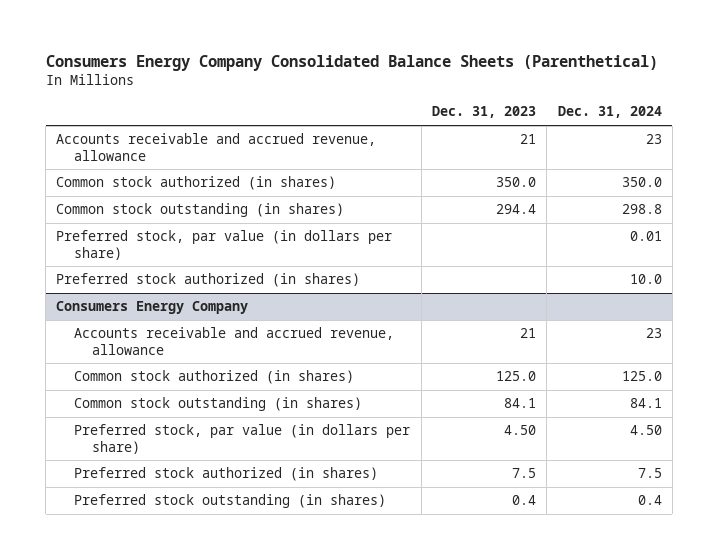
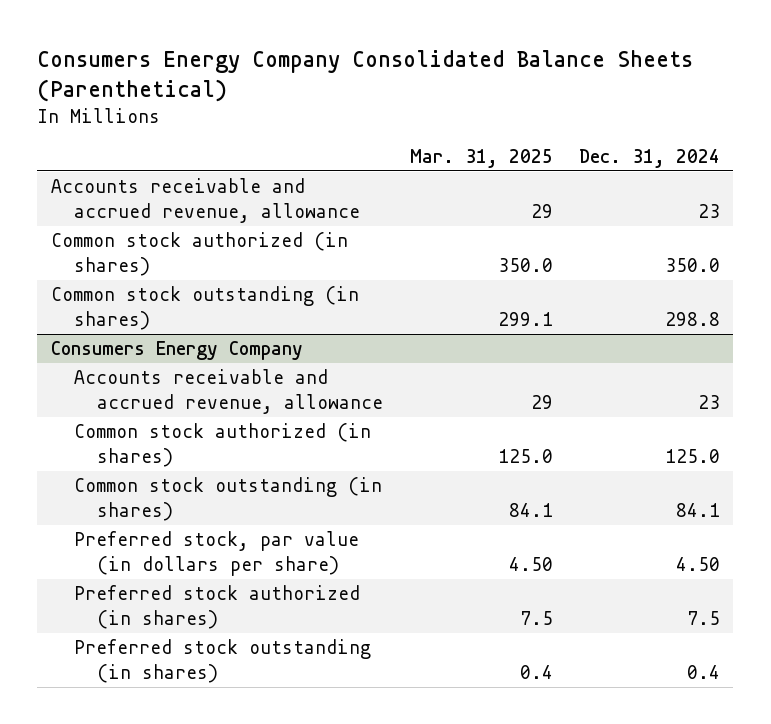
- | Dec. 31, 2023 | Dec. 31, 2024
+ | Mar. 31, 2025 | Dec. 31, 2024
- Preferred stock, par value (in dollars per share) | | 0.01
- Preferred stock authorized (in shares) | | 10.0

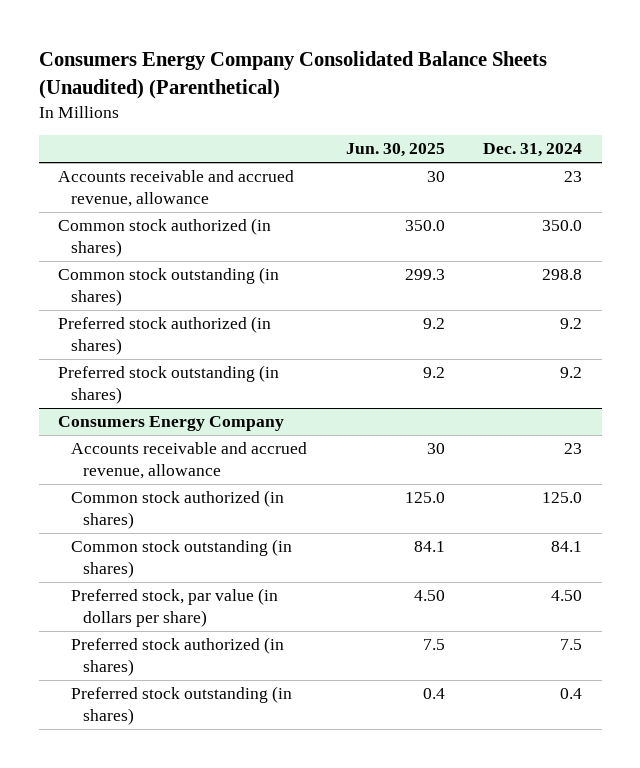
- Consumers Energy Company Consolidated Balance Sheets (Parenthetical)
+ Consumers Energy Company Consolidated Balance Sheets (Unaudited) (Parenthetical)
- | Mar. 31, 2025 | Dec. 31, 2024
+ | Jun. 30, 2025 | Dec. 31, 2024
+ Preferred stock authorized (in shares) | 9.2 | 9.2
+ Preferred stock outstanding (in shares) | 9.2 | 9.2

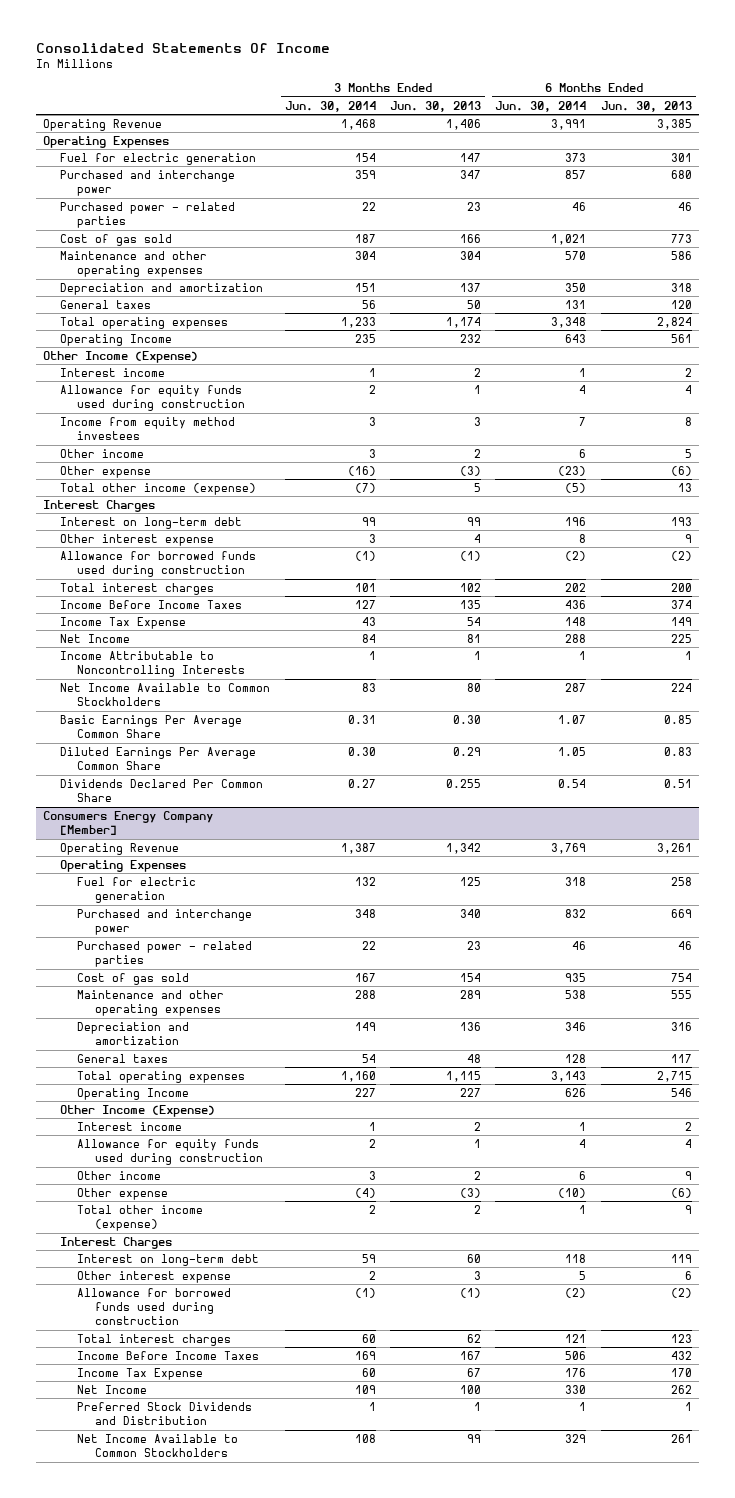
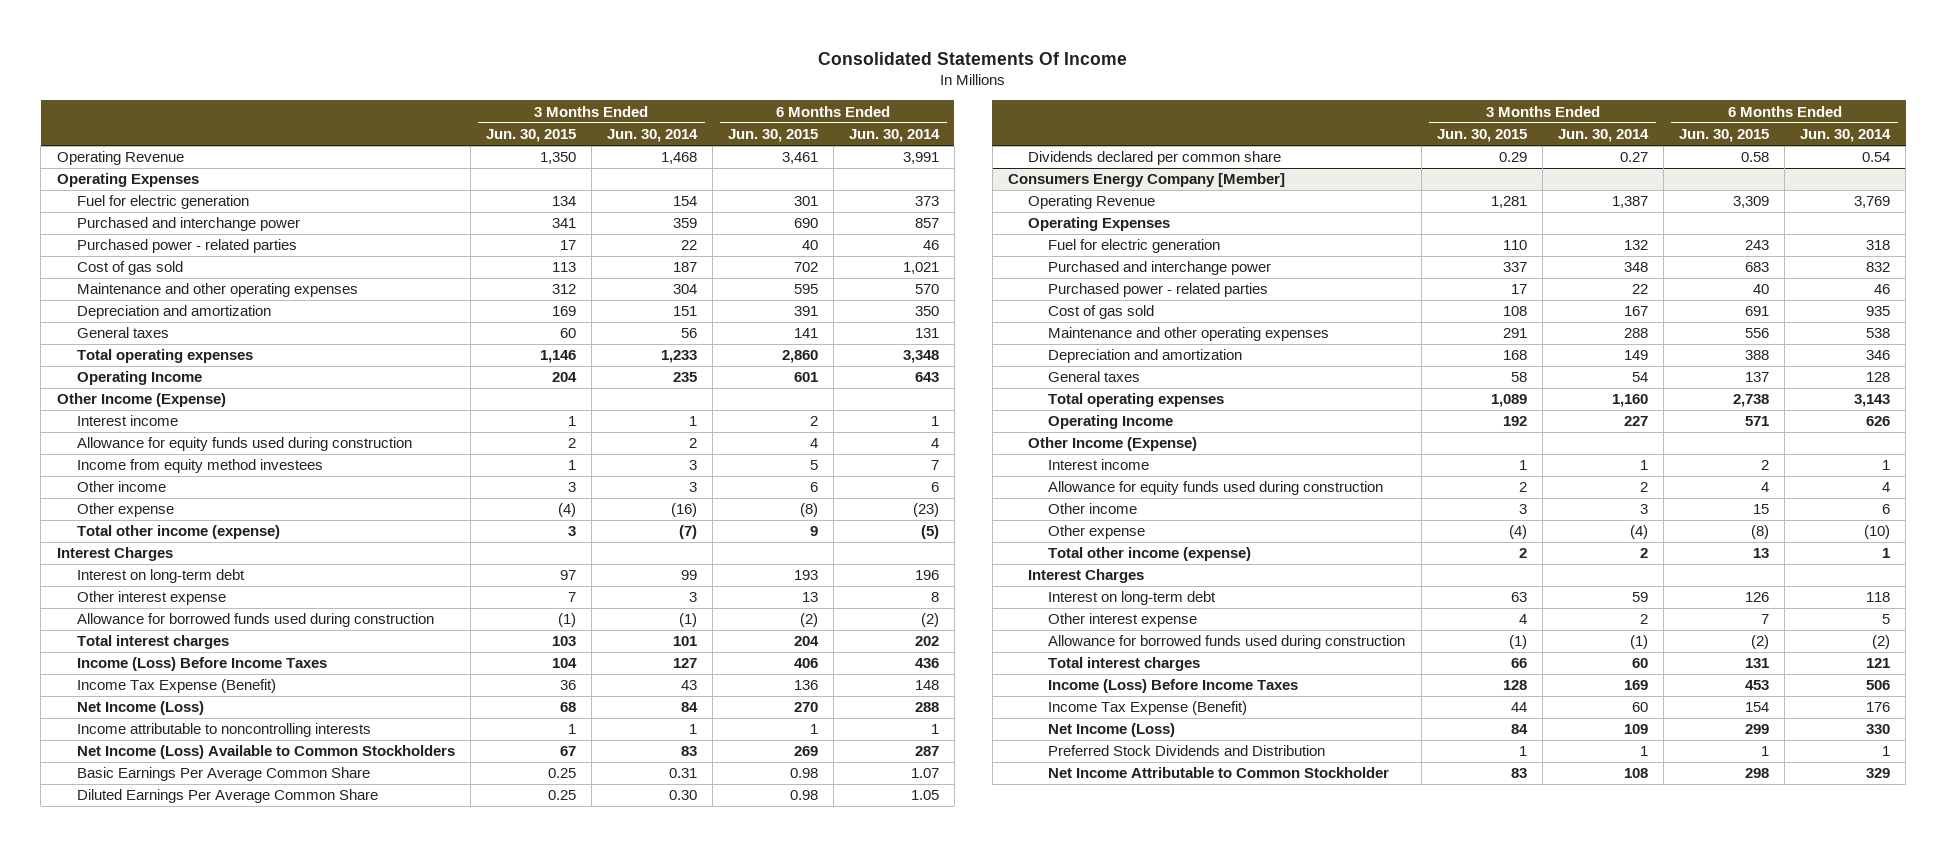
- | 3 Months Ended Jun. 30, 2014 | 3 Months Ended Jun. 30, 2013 | 6 Months Ended Jun. 30, 2014 | 6 Months Ended Jun. 30, 2013
+ | 3 Months Ended Jun. 30, 2015 | 3 Months Ended Jun. 30, 2014 | 6 Months Ended Jun. 30, 2015 | 6 Months Ended Jun. 30, 2014
- Income Before Income Taxes | 127 | 135 | 436 | 374
- Income Tax Expense | 43 | 54 | 148 | 149
- Net Income | 84 | 81 | 288 | 225
- Income Attributable to Noncontrolling Interests | 1 | 1 | 1 | 1
- Net Income Available to Common Stockholders | 83 | 80 | 287 | 224
+ Income (Loss) Before Income Taxes | 104 | 127 | 406 | 436
+ Income Tax Expense (Benefit) | 36 | 43 | 136 | 148
+ Net Income (Loss) | 68 | 84 | 270 | 288
+ Income attributable to noncontrolling interests | 1 | 1 | 1 | 1
+ Net Income (Loss) Available to Common Stockholders | 67 | 83 | 269 | 287
- Dividends Declared Per Common Share | 0.27 | 0.255 | 0.54 | 0.51
+ Dividends declared per common share | 0.29 | 0.27 | 0.58 | 0.54
@ Consumers Energy Company [Member]
- Income Before Income Taxes | 169 | 167 | 506 | 432
- Income Tax Expense | 60 | 67 | 176 | 170
- Net Income | 109 | 100 | 330 | 262
+ Income (Loss) Before Income Taxes | 128 | 169 | 453 | 506
+ Income Tax Expense (Benefit) | 44 | 60 | 154 | 176
+ Net Income (Loss) | 84 | 109 | 299 | 330
- Net Income Available to Common Stockholders | 108 | 99 | 329 | 261
+ Net Income Attributable to Common Stockholder | 83 | 108 | 298 | 329

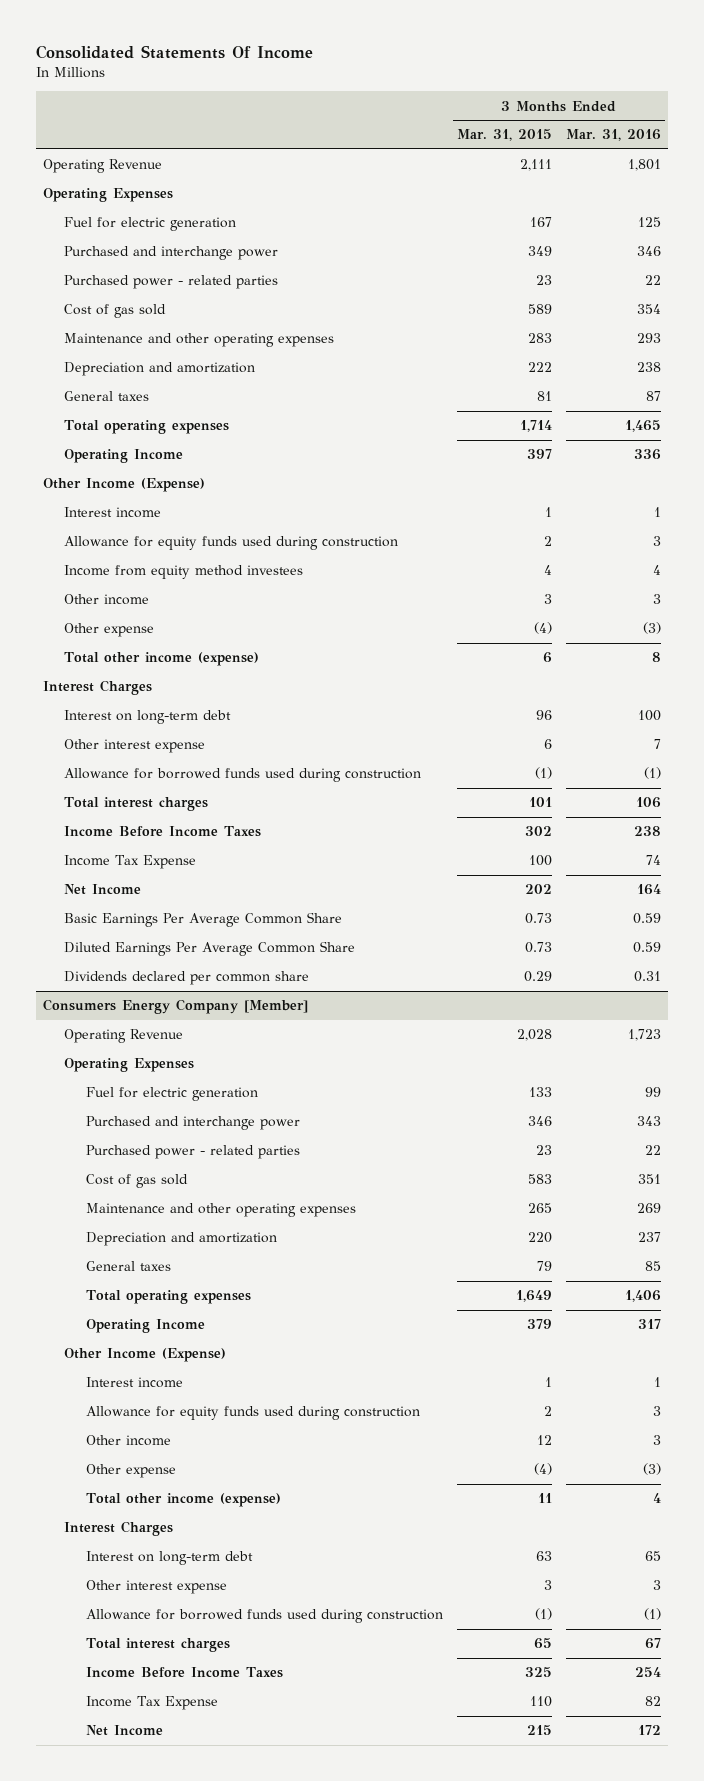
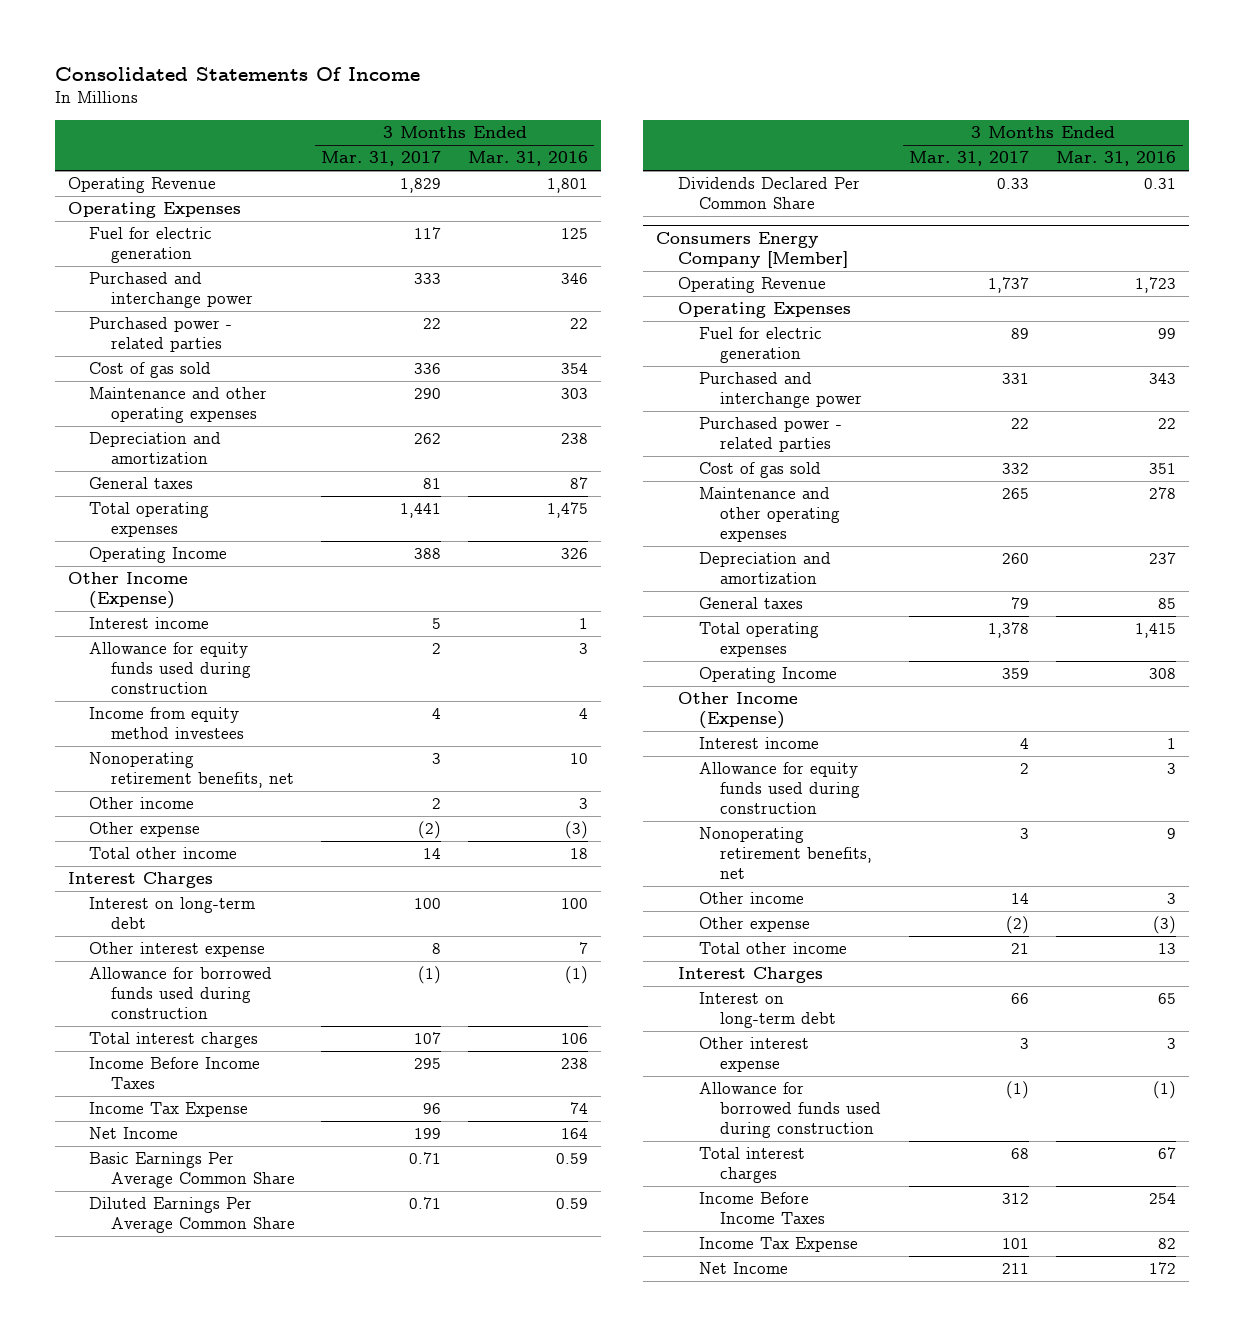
- | 3 Months Ended Mar. 31, 2015 | 3 Months Ended Mar. 31, 2016
+ | 3 Months Ended Mar. 31, 2017 | 3 Months Ended Mar. 31, 2016
- Maintenance and other operating expenses | 283 | 293
+ Maintenance and other operating expenses | 290 | 303
- Total operating expenses | 1,714 | 1,465
- Operating Income | 397 | 336
+ Total operating expenses | 1,441 | 1,475
+ Operating Income | 388 | 326
+ Nonoperating retirement benefits, net | 3 | 10
- Total other income (expense) | 6 | 8
+ Total other income | 14 | 18
- Dividends declared per common share | 0.29 | 0.31
+ Dividends Declared Per Common Share | 0.33 | 0.31
@ Consumers Energy Company [Member]
- Maintenance and other operating expenses | 265 | 269
+ Maintenance and other operating expenses | 265 | 278
- Total operating expenses | 1,649 | 1,406
- Operating Income | 379 | 317
+ Total operating expenses | 1,378 | 1,415
+ Operating Income | 359 | 308
+ Nonoperating retirement benefits, net | 3 | 9
- Total other income (expense) | 11 | 4
+ Total other income | 21 | 13

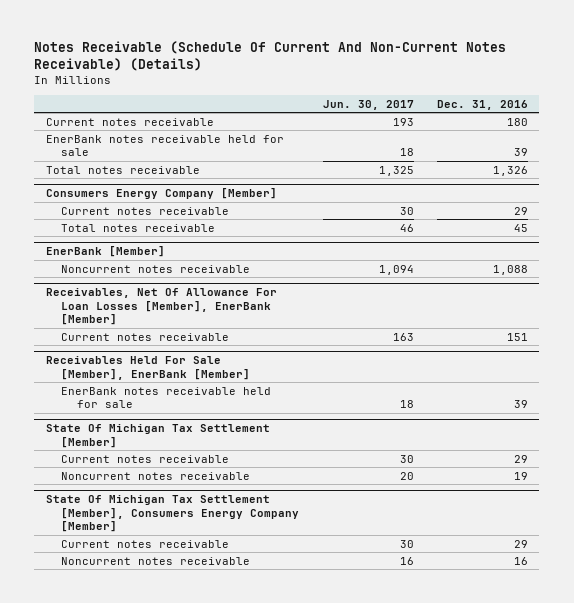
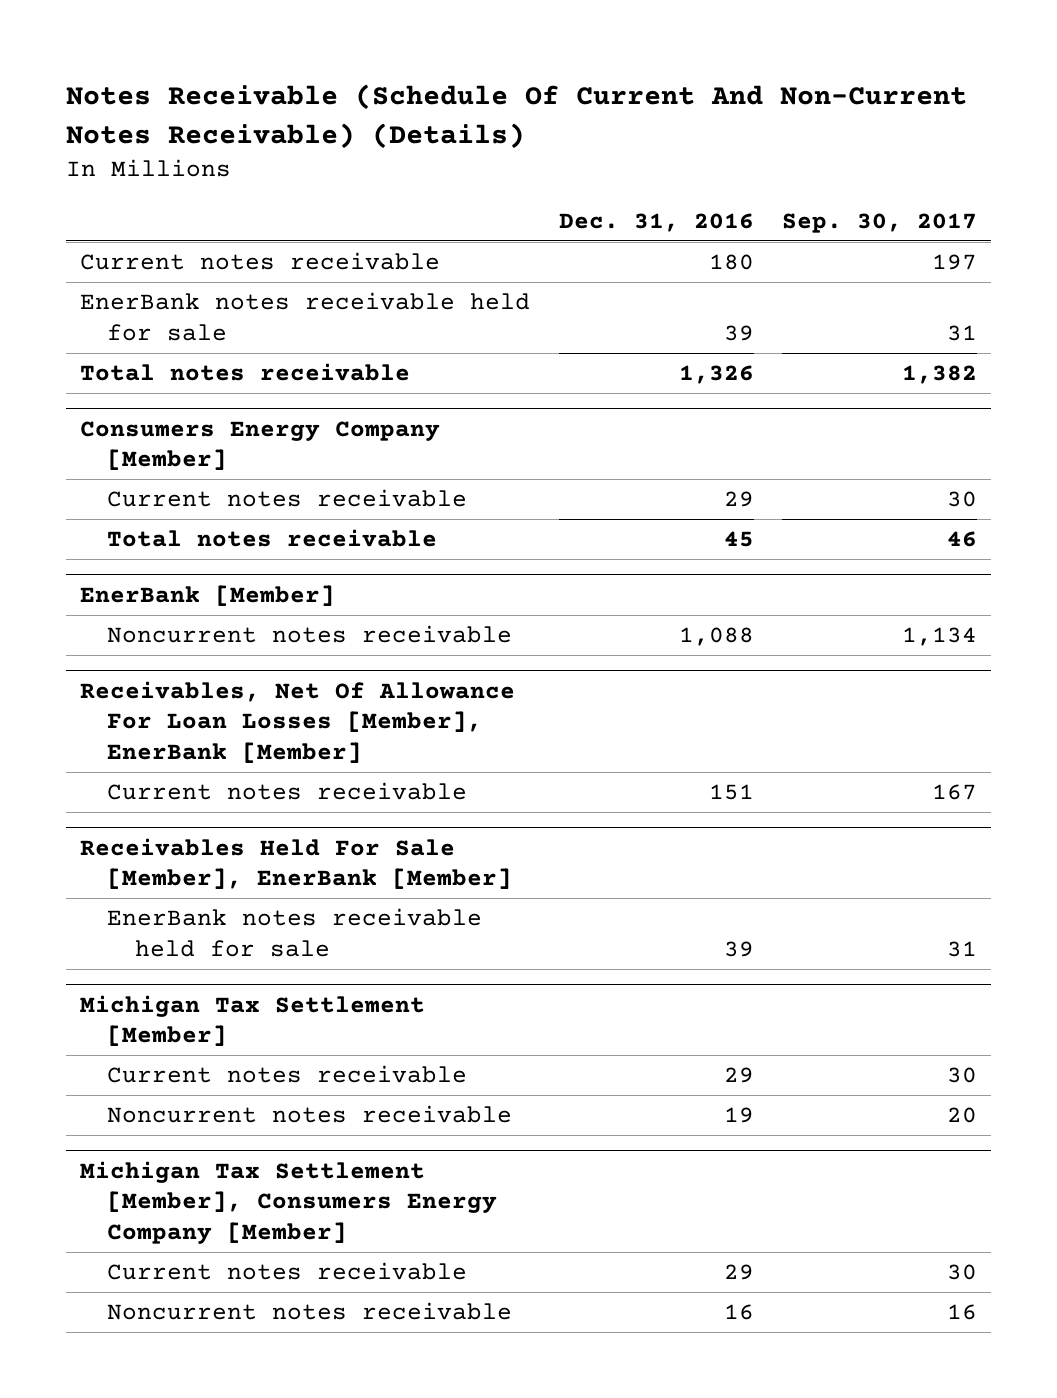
- | Jun. 30, 2017 | Dec. 31, 2016
+ | Dec. 31, 2016 | Sep. 30, 2017
- State Of Michigan Tax Settlement [Member]
+ Michigan Tax Settlement [Member]
- State Of Michigan Tax Settlement [Member], Consumers Energy Company [Member]
+ Michigan Tax Settlement [Member], Consumers Energy Company [Member]

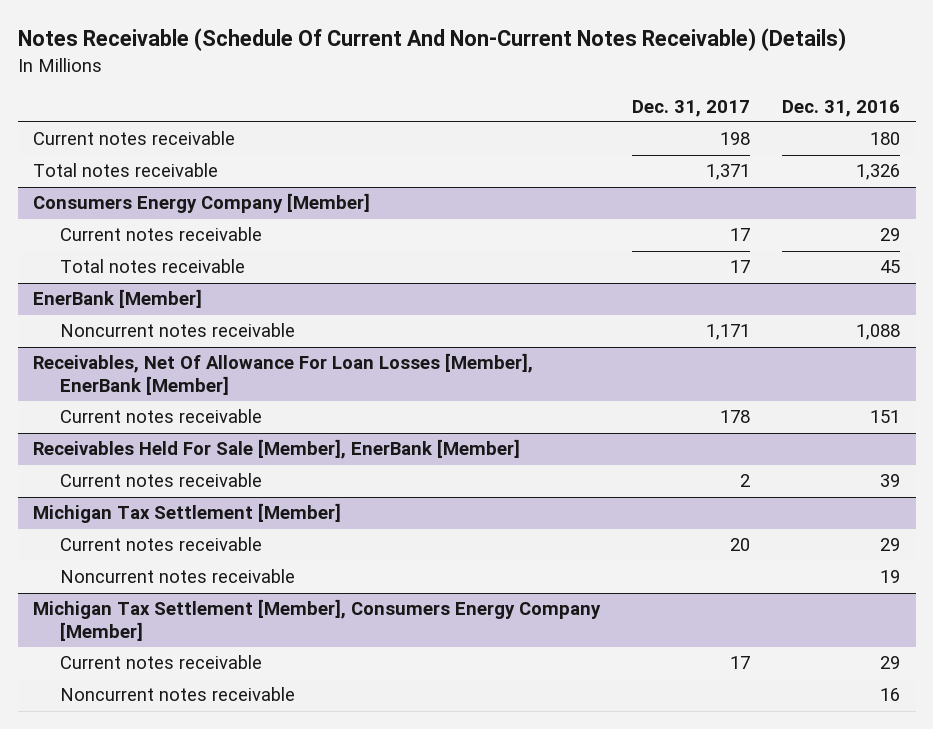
- | Dec. 31, 2016 | Sep. 30, 2017
+ | Dec. 31, 2017 | Dec. 31, 2016
- EnerBank notes receivable held for sale | 39 | 31
@ Receivables Held For Sale [Member], EnerBank [Member]
- EnerBank notes receivable held for sale | 39 | 31
+ Current notes receivable | 2 | 39

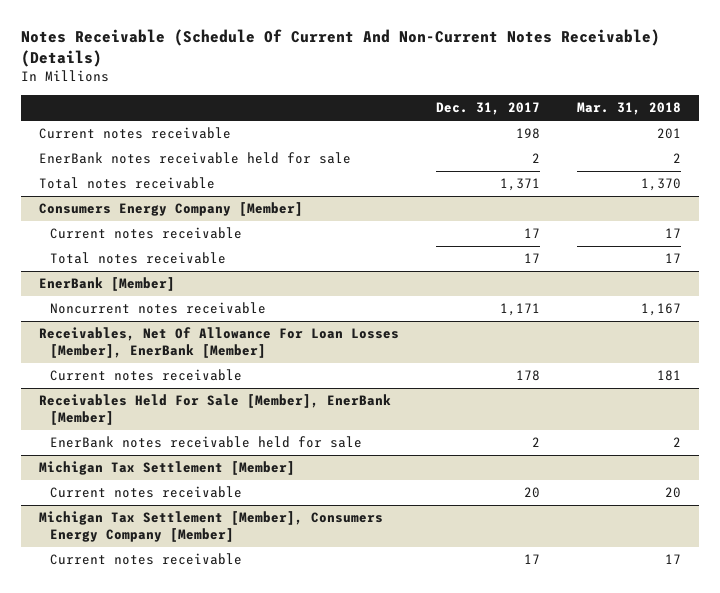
- | Dec. 31, 2017 | Dec. 31, 2016
+ | Dec. 31, 2017 | Mar. 31, 2018
+ EnerBank notes receivable held for sale | 2 | 2
@ Receivables Held For Sale [Member], EnerBank [Member]
- Current notes receivable | 2 | 39
+ EnerBank notes receivable held for sale | 2 | 2
@ Michigan Tax Settlement [Member]
- Noncurrent notes receivable | | 19
@ Michigan Tax Settlement [Member], Consumers Energy Company [Member]
- Noncurrent notes receivable | | 16

